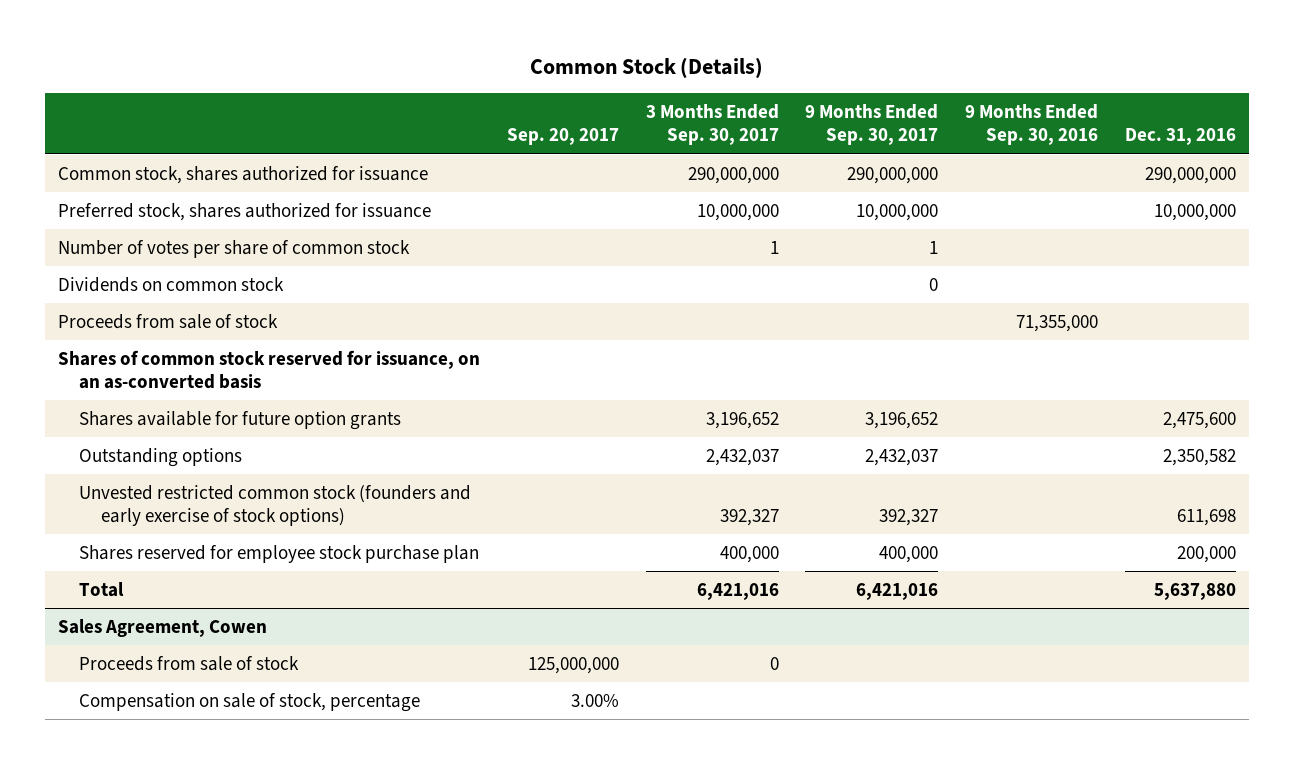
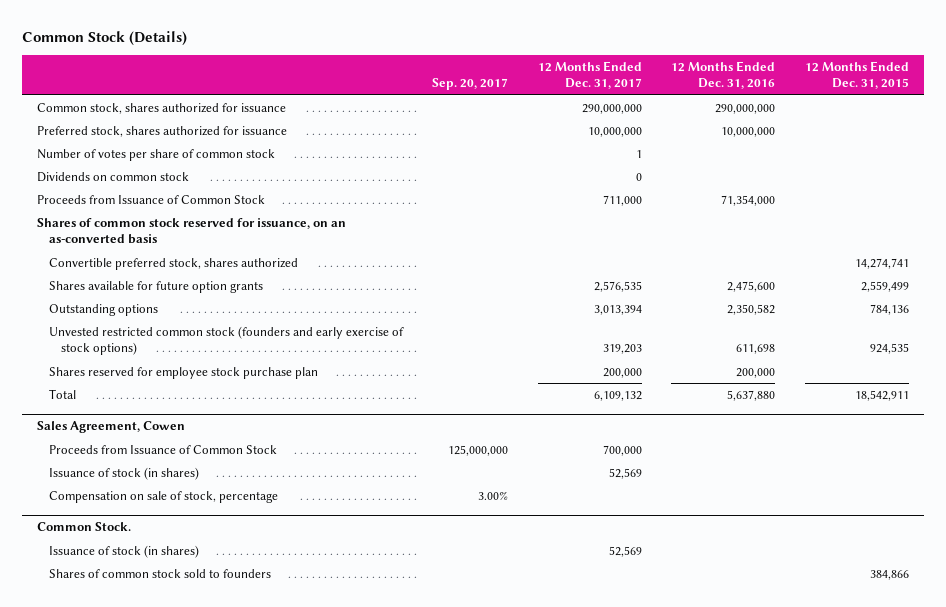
- | Sep. 20, 2017 | 3 Months Ended Sep. 30, 2017 | 9 Months Ended Sep. 30, 2017 | 9 Months Ended Sep. 30, 2016 | Dec. 31, 2016
+ | Sep. 20, 2017 | 12 Months Ended Dec. 31, 2017 | 12 Months Ended Dec. 31, 2016 | 12 Months Ended Dec. 31, 2015
- Proceeds from sale of stock | | | | 71,355,000 |
+ Proceeds from Issuance of Common Stock | | 711,000 | 71,354,000 |
+ Convertible preferred stock, shares authorized | | | | 14,274,741
@ Sales Agreement, Cowen
- Proceeds from sale of stock | 125,000,000 | 0 | | |
+ Proceeds from Issuance of Common Stock | 125,000,000 | 700,000 | |
+ Issuance of stock (in shares) | | 52,569 | |
+ Common Stock.
+ Issuance of stock (in shares) | | 52,569 | |
+ Shares of common stock sold to founders | | | | 384,866

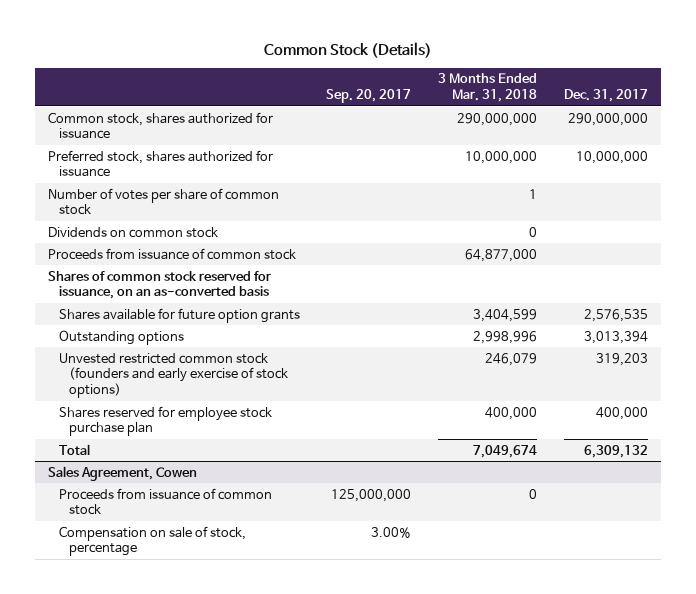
- | Sep. 20, 2017 | 12 Months Ended Dec. 31, 2017 | 12 Months Ended Dec. 31, 2016 | 12 Months Ended Dec. 31, 2015
+ | Sep. 20, 2017 | 3 Months Ended Mar. 31, 2018 | Dec. 31, 2017
- Proceeds from Issuance of Common Stock | | 711,000 | 71,354,000 |
+ Proceeds from issuance of common stock | | 64,877,000 |
- Convertible preferred stock, shares authorized | | | | 14,274,741
@ Sales Agreement, Cowen
- Proceeds from Issuance of Common Stock | 125,000,000 | 700,000 | |
- Issuance of stock (in shares) | | 52,569 | |
+ Proceeds from issuance of common stock | 125,000,000 | 0 |
- Common Stock.
- Issuance of stock (in shares) | | 52,569 | |
- Shares of common stock sold to founders | | | | 384,866

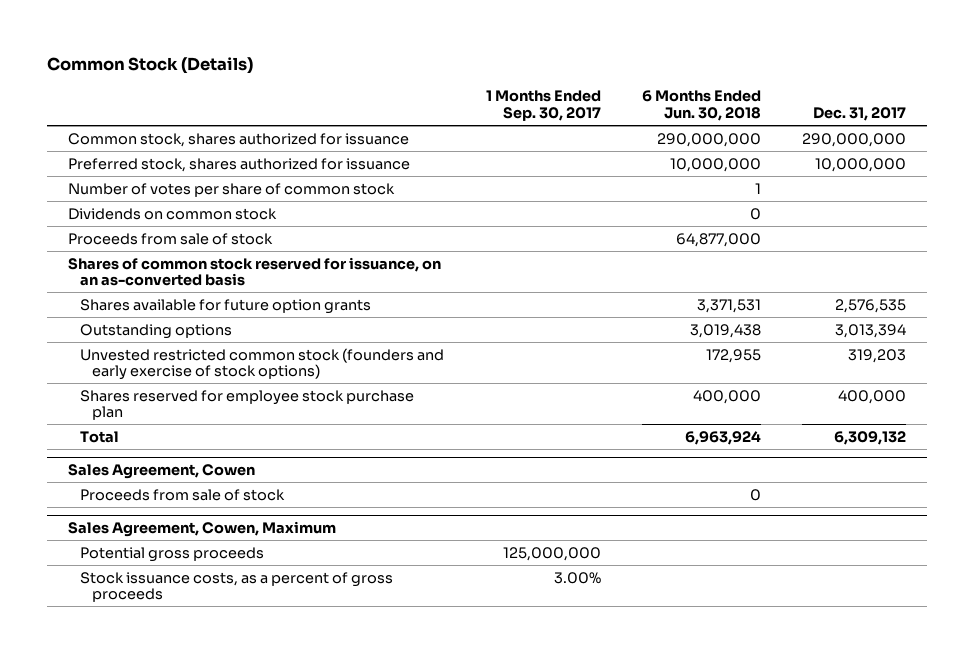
- | Sep. 20, 2017 | 3 Months Ended Mar. 31, 2018 | Dec. 31, 2017
+ | 1 Months Ended Sep. 30, 2017 | 6 Months Ended Jun. 30, 2018 | Dec. 31, 2017
- Proceeds from issuance of common stock | | 64,877,000 |
+ Proceeds from sale of stock | | 64,877,000 |
@ Sales Agreement, Cowen
- Proceeds from issuance of common stock | 125,000,000 | 0 |
- Compensation on sale of stock, percentage | 3.00% | |
+ Proceeds from sale of stock | | 0 |
+ Sales Agreement, Cowen, Maximum
+ Potential gross proceeds | 125,000,000 | |
+ Stock issuance costs, as a percent of gross proceeds | 3.00% | |

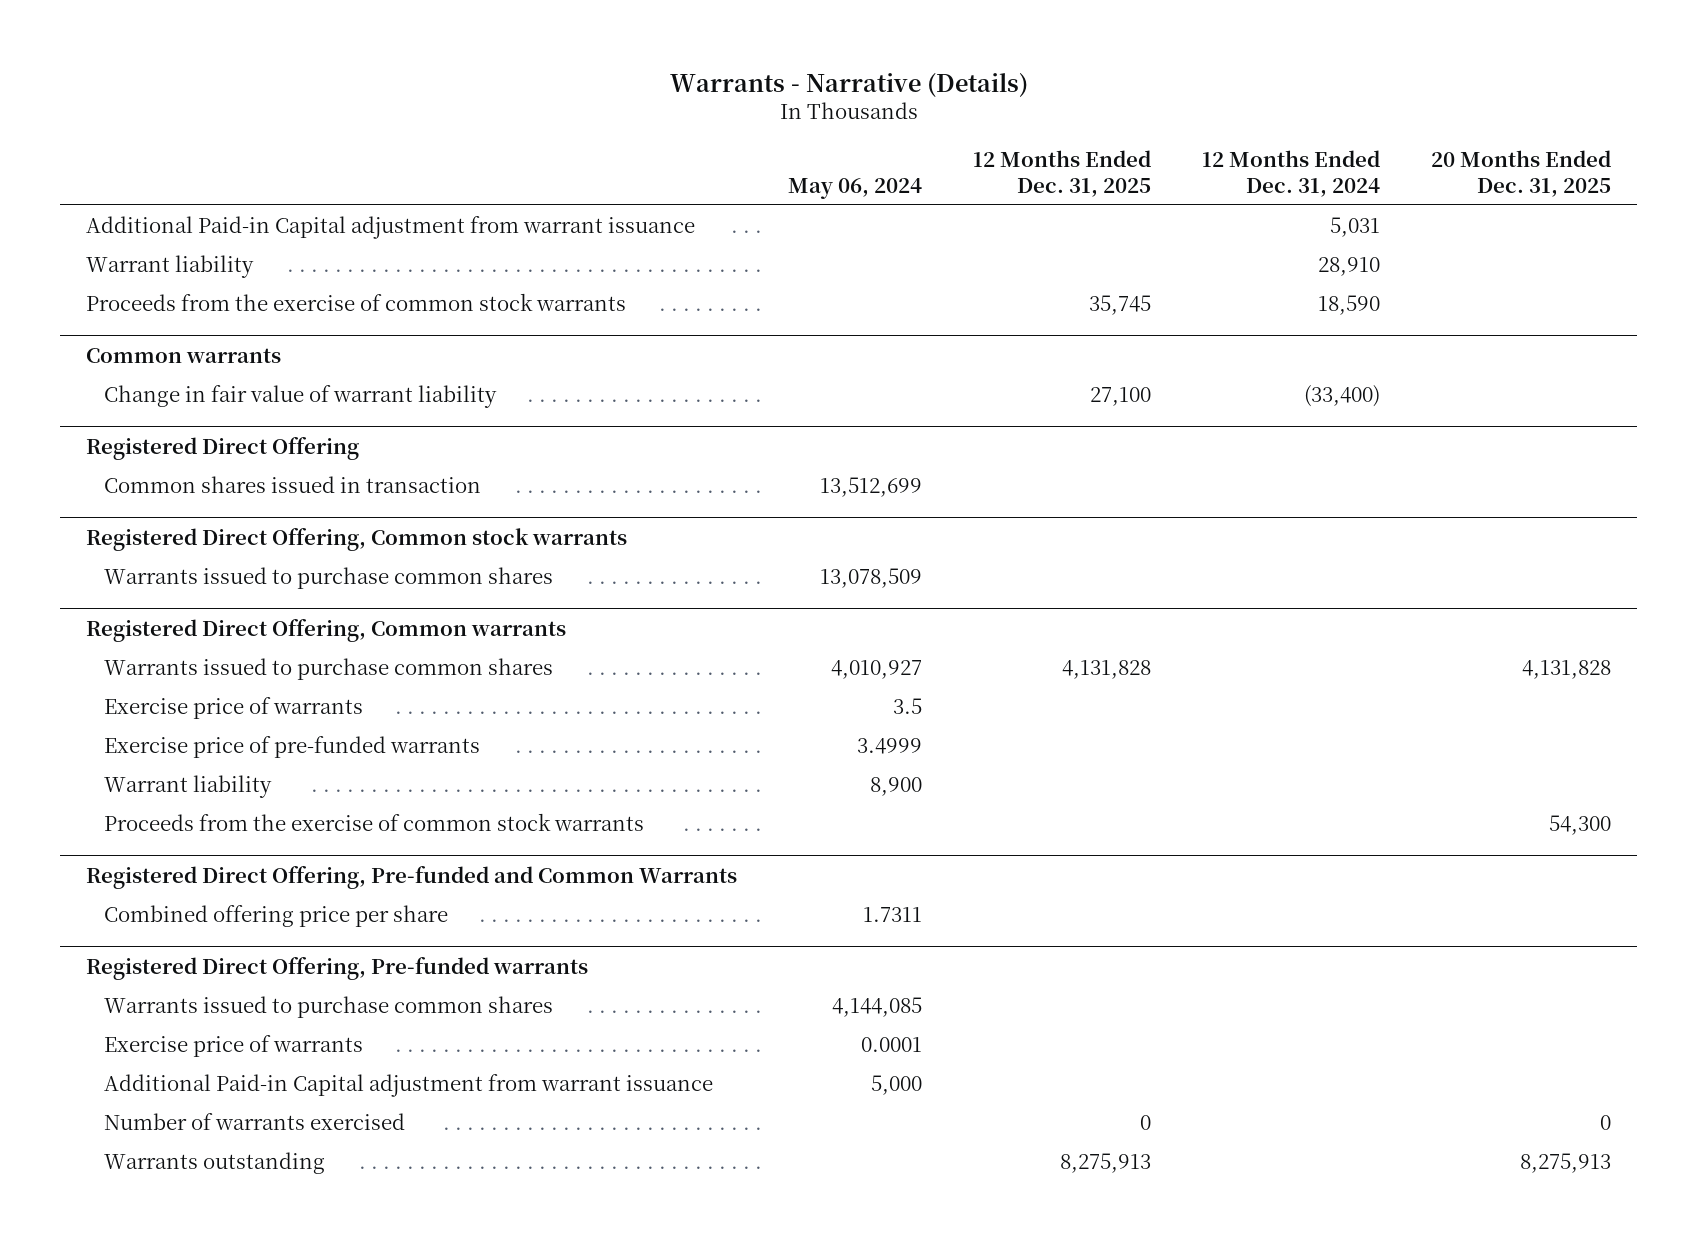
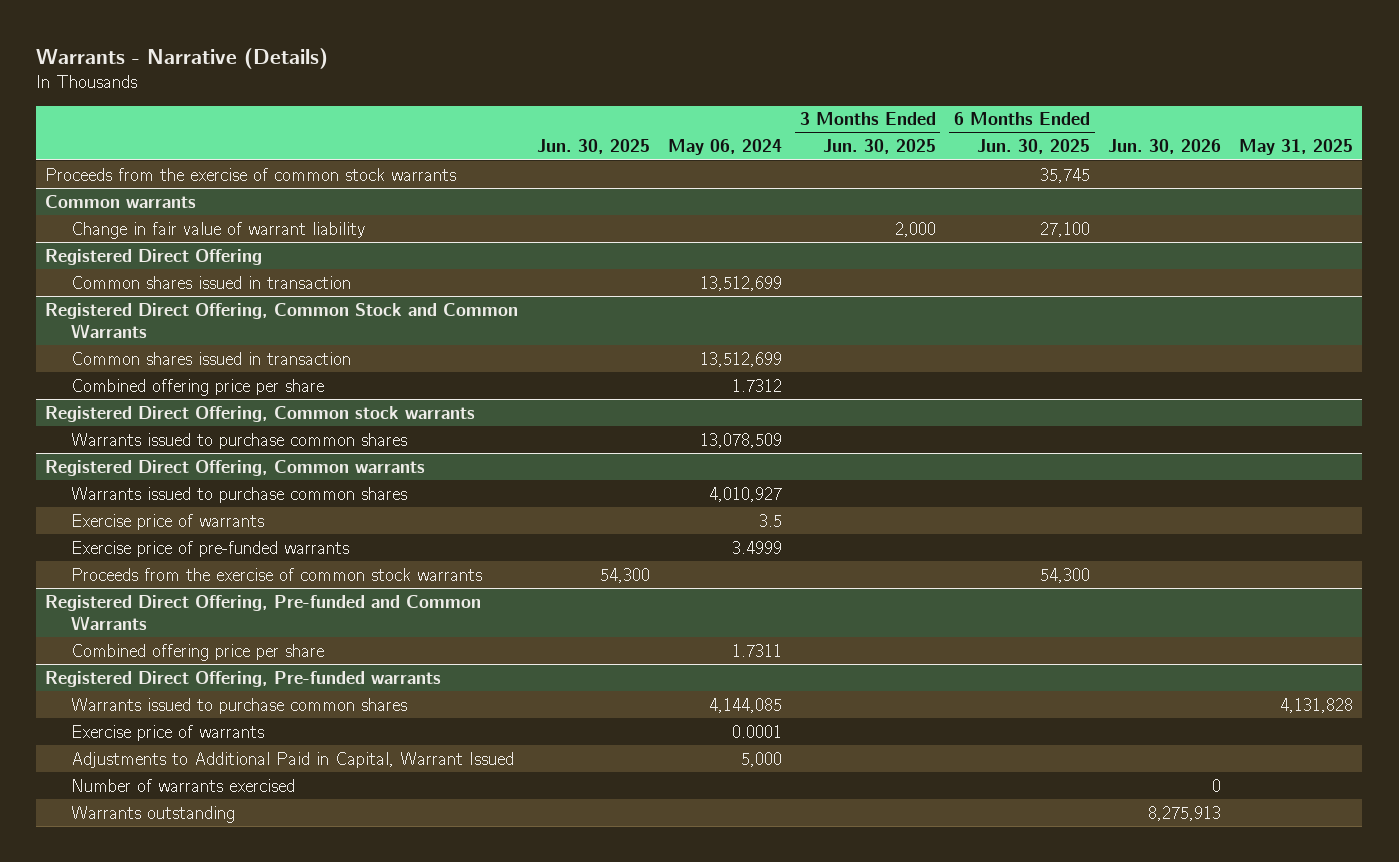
- | May 06, 2024 | 12 Months Ended Dec. 31, 2025 | 12 Months Ended Dec. 31, 2024 | 20 Months Ended Dec. 31, 2025
+ | Jun. 30, 2025 | May 06, 2024 | 3 Months Ended Jun. 30, 2025 | 6 Months Ended Jun. 30, 2025 | Jun. 30, 2026 | May 31, 2025
- Additional Paid-in Capital adjustment from warrant issuance | | | 5,031 |
- Warrant liability | | | 28,910 |
+ Registered Direct Offering, Common Stock and Common Warrants
+ Common shares issued in transaction | | 13,512,699 | | | |
+ Combined offering price per share | | 1.7312 | | | |
@ Registered Direct Offering, Common warrants
- Warrant liability | 8,900 | | |
@ Registered Direct Offering, Pre-funded warrants
- Additional Paid-in Capital adjustment from warrant issuance | 5,000 | | |
+ Adjustments to Additional Paid in Capital, Warrant Issued | | 5,000 | | | |

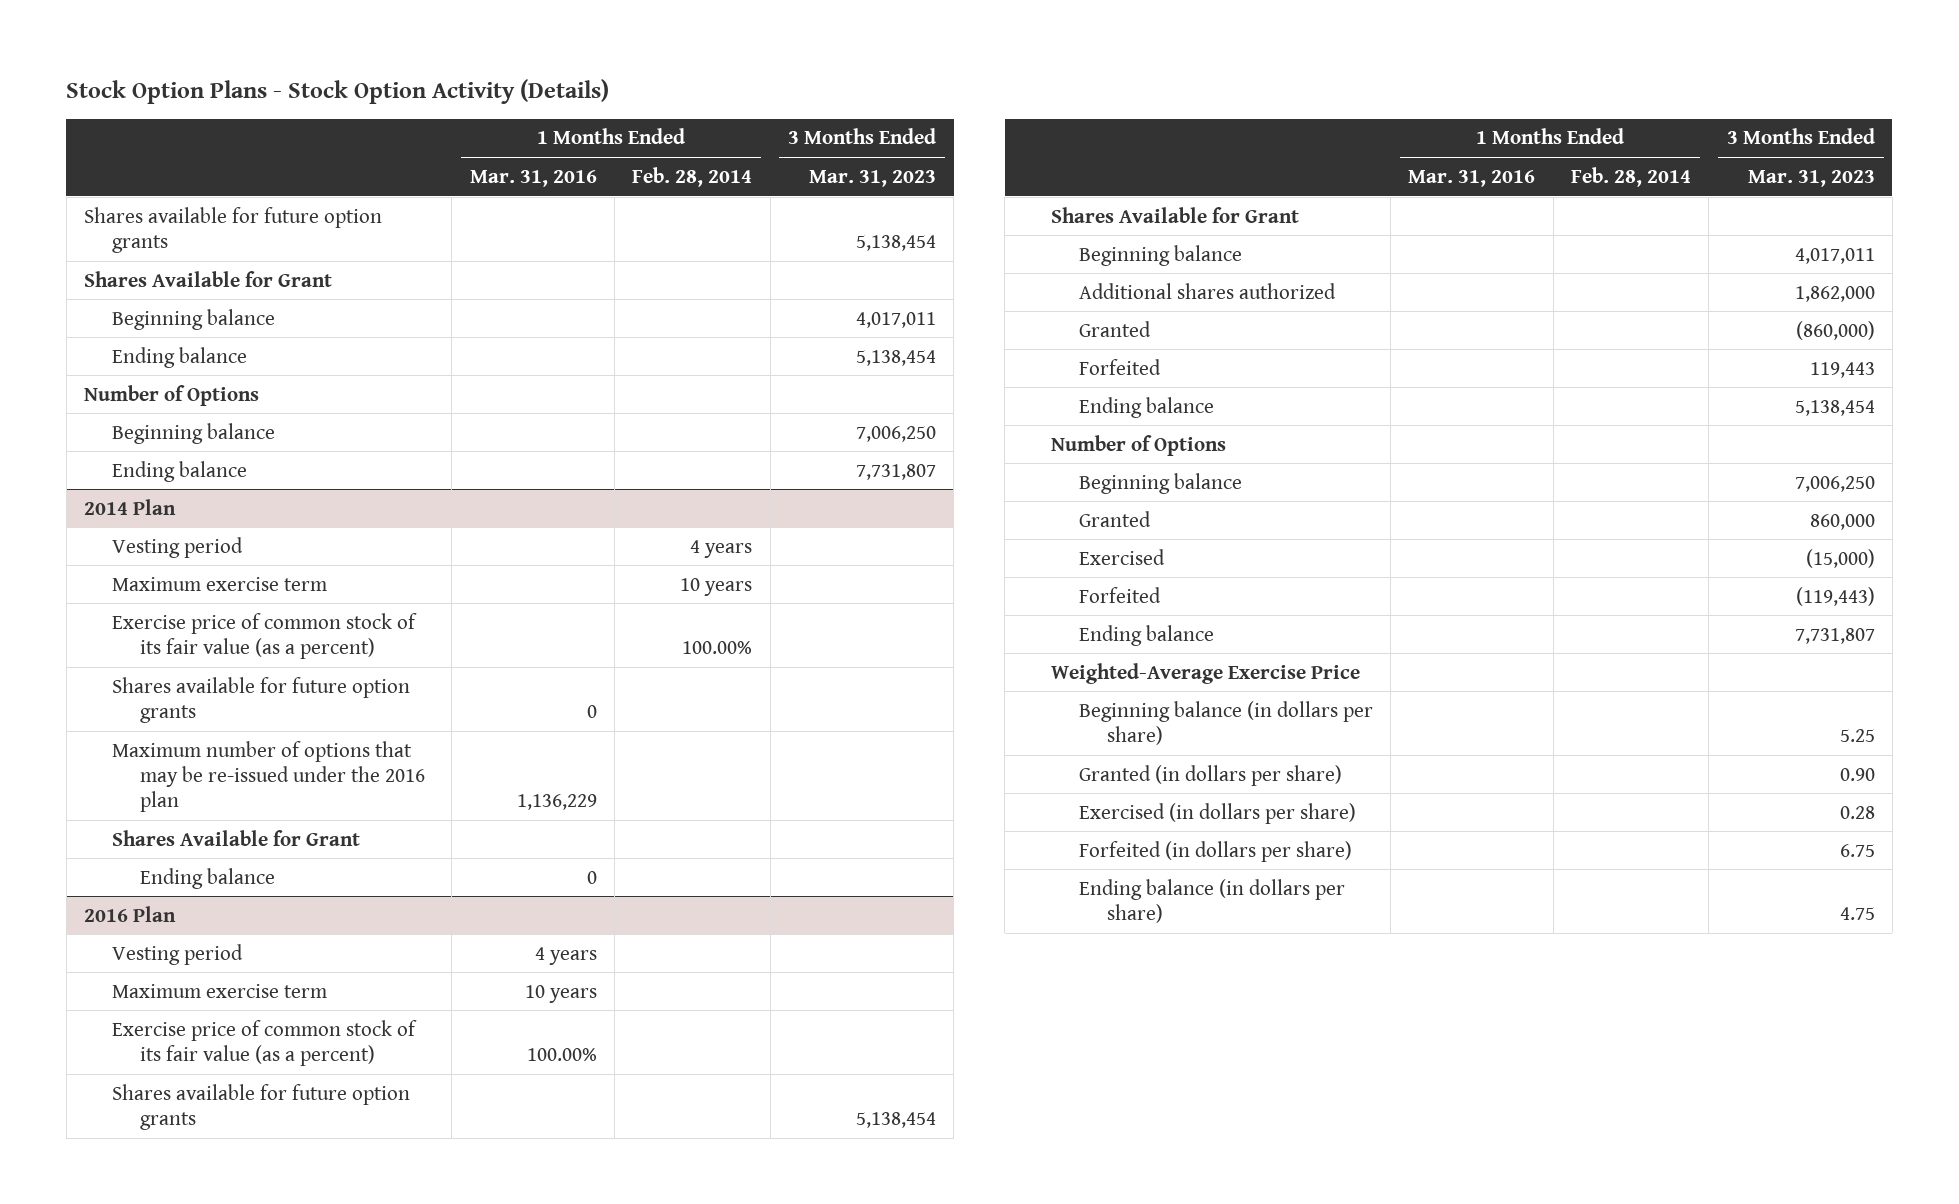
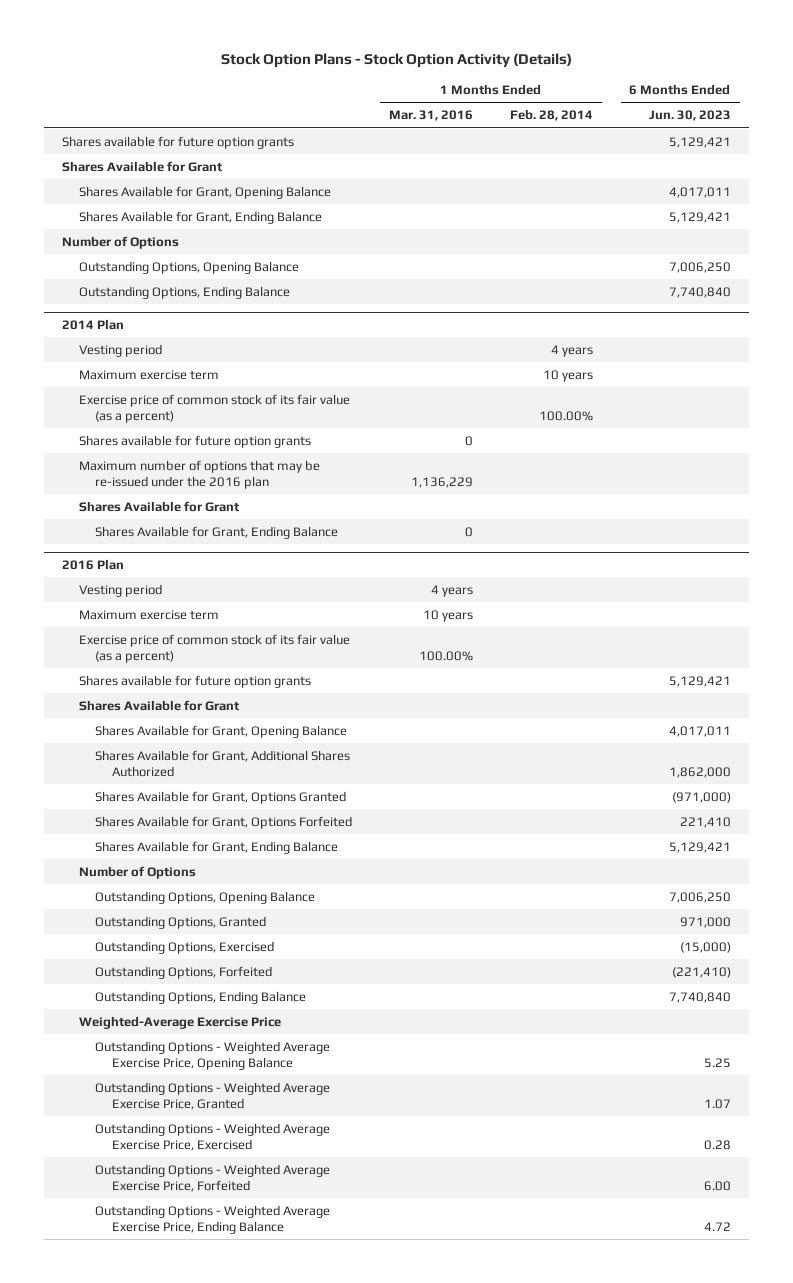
- | 1 Months Ended Mar. 31, 2016 | 1 Months Ended Feb. 28, 2014 | 3 Months Ended Mar. 31, 2023
+ | 1 Months Ended Mar. 31, 2016 | 1 Months Ended Feb. 28, 2014 | 6 Months Ended Jun. 30, 2023
- Beginning balance | | | 4,017,011
- Ending balance | | | 5,138,454
+ Shares Available for Grant, Opening Balance | | | 4,017,011
+ Shares Available for Grant, Ending Balance | | | 5,129,421
- Beginning balance | | | 7,006,250
- Ending balance | | | 7,731,807
+ Outstanding Options, Opening Balance | | | 7,006,250
+ Outstanding Options, Ending Balance | | | 7,740,840
@ 2014 Plan
- Ending balance | 0 | |
+ Shares Available for Grant, Ending Balance | 0 | |
@ 2016 Plan
- Beginning balance | | | 4,017,011
- Additional shares authorized | | | 1,862,000
- Granted | | | (860,000)
- Forfeited | | | 119,443
- Ending balance | | | 5,138,454
+ Shares Available for Grant, Opening Balance | | | 4,017,011
+ Shares Available for Grant, Additional Shares Authorized | | | 1,862,000
+ Shares Available for Grant, Options Granted | | | (971,000)
+ Shares Available for Grant, Options Forfeited | | | 221,410
+ Shares Available for Grant, Ending Balance | | | 5,129,421
- Beginning balance | | | 7,006,250
- Granted | | | 860,000
- Exercised | | | (15,000)
- Forfeited | | | (119,443)
- Ending balance | | | 7,731,807
+ Outstanding Options, Opening Balance | | | 7,006,250
+ Outstanding Options, Granted | | | 971,000
+ Outstanding Options, Exercised | | | (15,000)
+ Outstanding Options, Forfeited | | | (221,410)
+ Outstanding Options, Ending Balance | | | 7,740,840
- Beginning balance (in dollars per share) | | | 5.25
- Granted (in dollars per share) | | | 0.90
- Exercised (in dollars per share) | | | 0.28
- Forfeited (in dollars per share) | | | 6.75
- Ending balance (in dollars per share) | | | 4.75
+ Outstanding Options - Weighted Average Exercise Price, Opening Balance | | | 5.25
+ Outstanding Options - Weighted Average Exercise Price, Granted | | | 1.07
+ Outstanding Options - Weighted Average Exercise Price, Exercised | | | 0.28
+ Outstanding Options - Weighted Average Exercise Price, Forfeited | | | 6.00
+ Outstanding Options - Weighted Average Exercise Price, Ending Balance | | | 4.72

